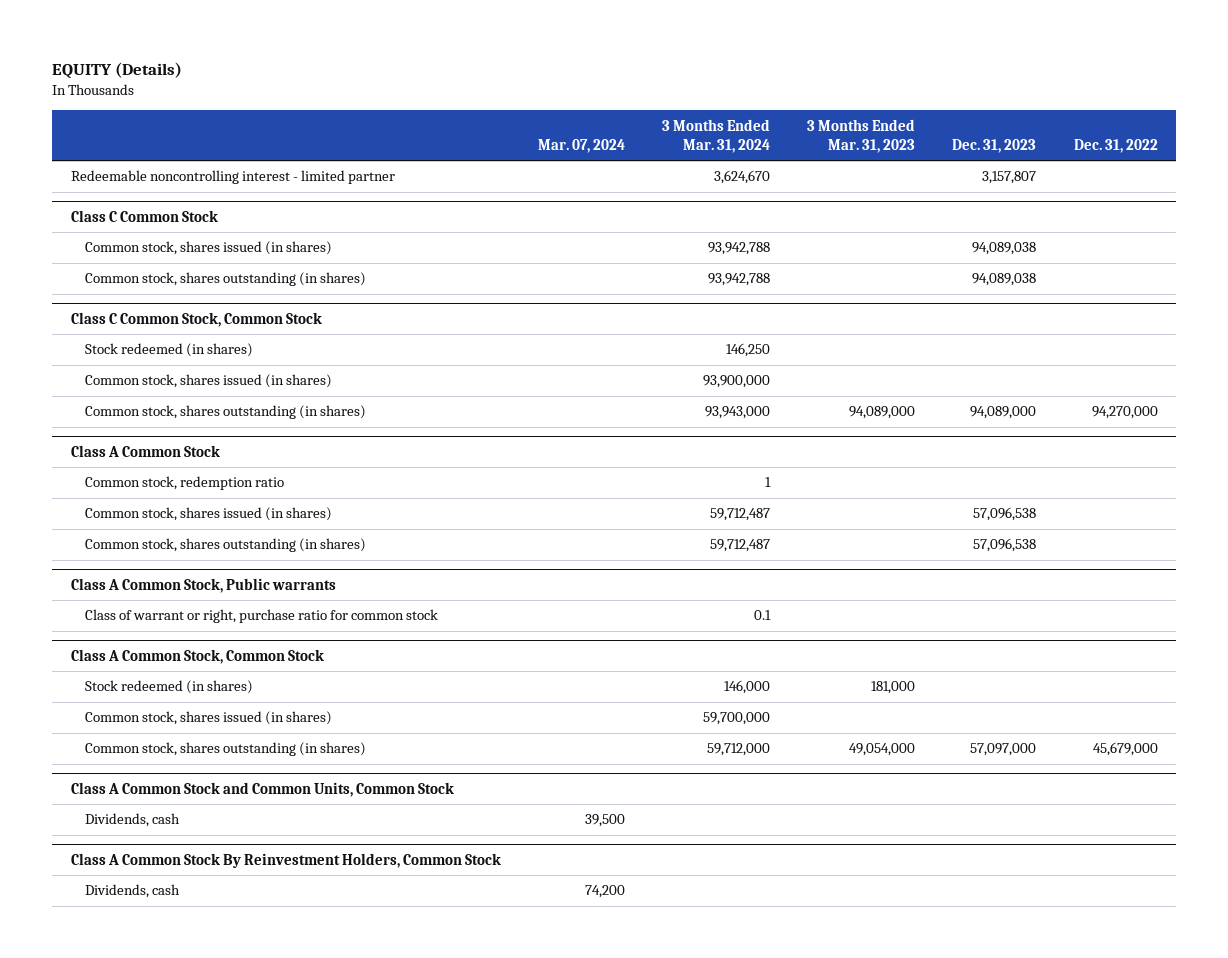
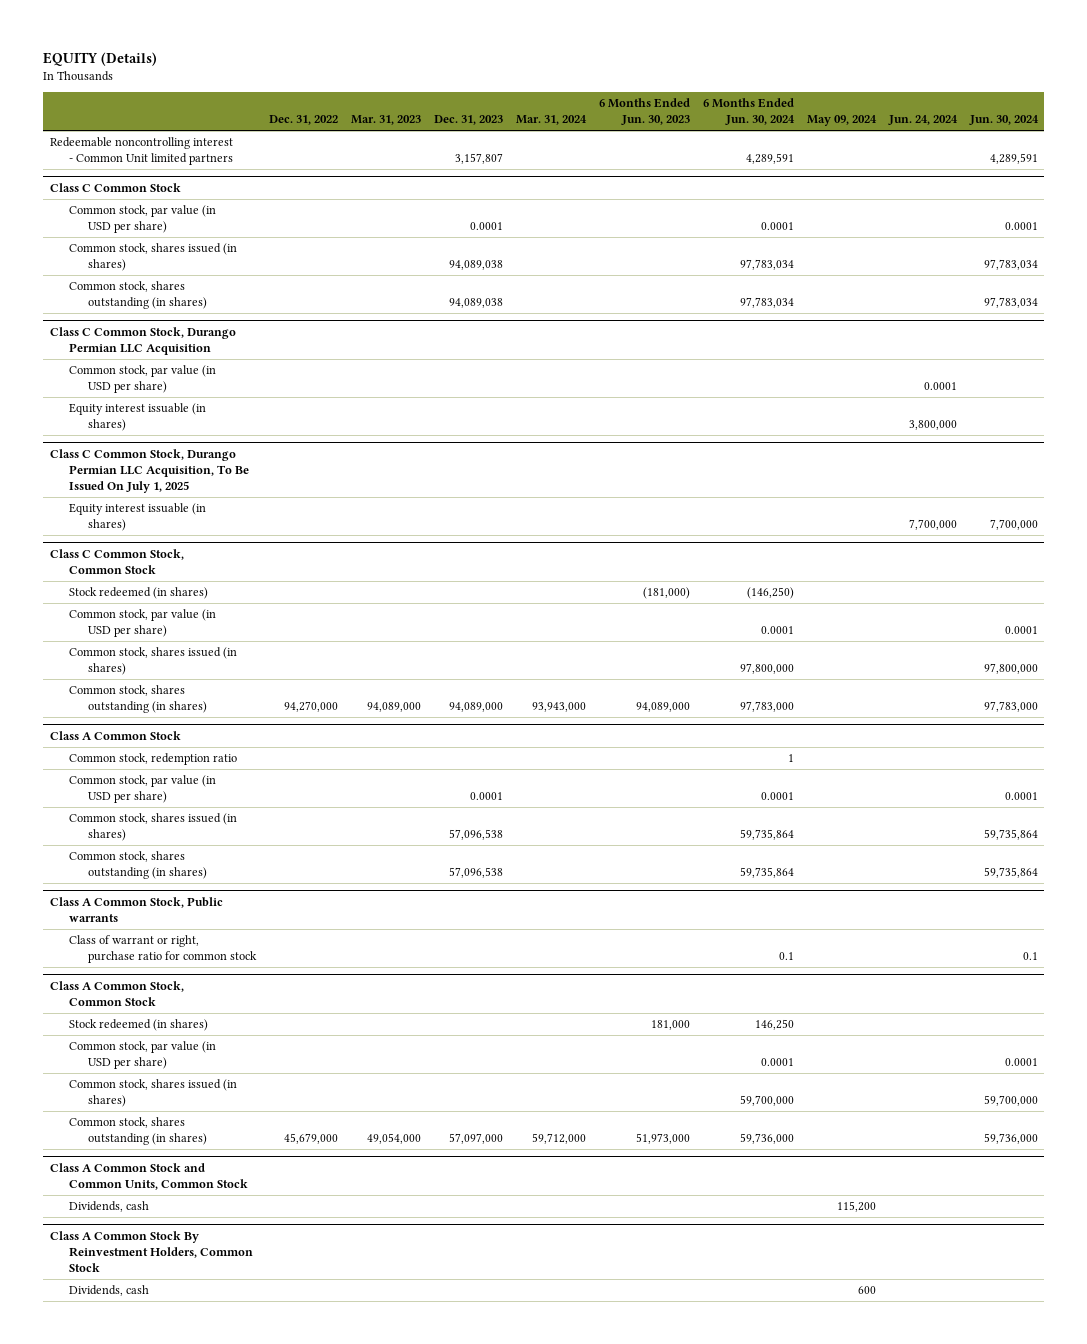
- | Mar. 07, 2024 | 3 Months Ended Mar. 31, 2024 | 3 Months Ended Mar. 31, 2023 | Dec. 31, 2023 | Dec. 31, 2022
+ | Dec. 31, 2022 | Mar. 31, 2023 | Dec. 31, 2023 | Mar. 31, 2024 | 6 Months Ended Jun. 30, 2023 | 6 Months Ended Jun. 30, 2024 | May 09, 2024 | Jun. 24, 2024 | Jun. 30, 2024
- Redeemable noncontrolling interest - limited partner | | 3,624,670 | | 3,157,807 |
+ Redeemable noncontrolling interest - Common Unit limited partners | | | 3,157,807 | | | 4,289,591 | | | 4,289,591
@ Class C Common Stock
+ Common stock, par value (in USD per share) | | | 0.0001 | | | 0.0001 | | | 0.0001
+ Class C Common Stock, Durango Permian LLC Acquisition
+ Common stock, par value (in USD per share) | | | | | | | | 0.0001 |
+ Equity interest issuable (in shares) | | | | | | | | 3,800,000 |
+ Class C Common Stock, Durango Permian LLC Acquisition, To Be Issued On July 1, 2025
+ Equity interest issuable (in shares) | | | | | | | | 7,700,000 | 7,700,000
@ Class C Common Stock, Common Stock
+ Common stock, par value (in USD per share) | | | | | | 0.0001 | | | 0.0001
@ Class A Common Stock
+ Common stock, par value (in USD per share) | | | 0.0001 | | | 0.0001 | | | 0.0001
@ Class A Common Stock, Common Stock
+ Common stock, par value (in USD per share) | | | | | | 0.0001 | | | 0.0001

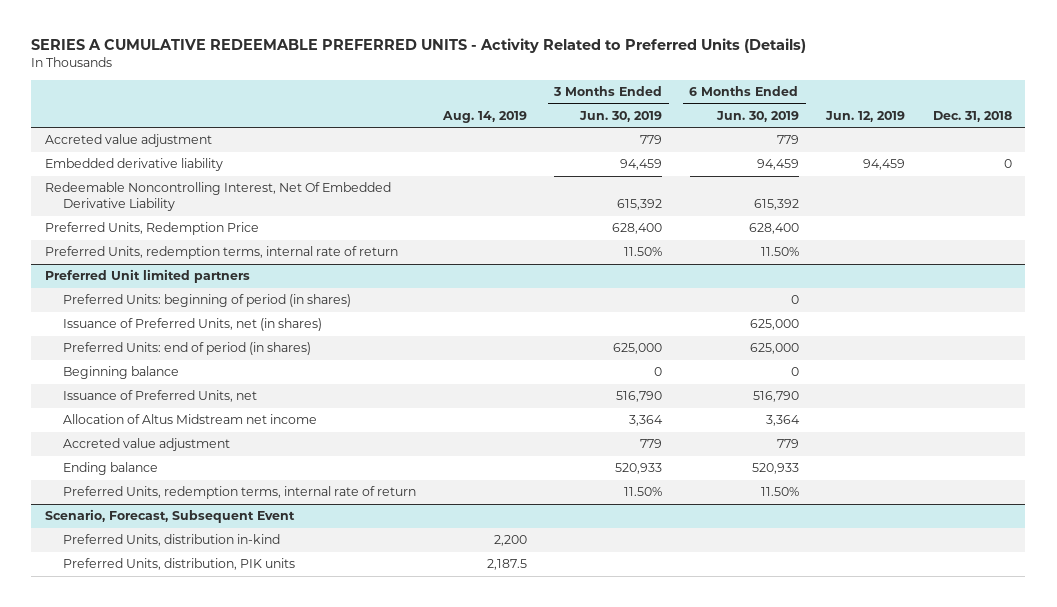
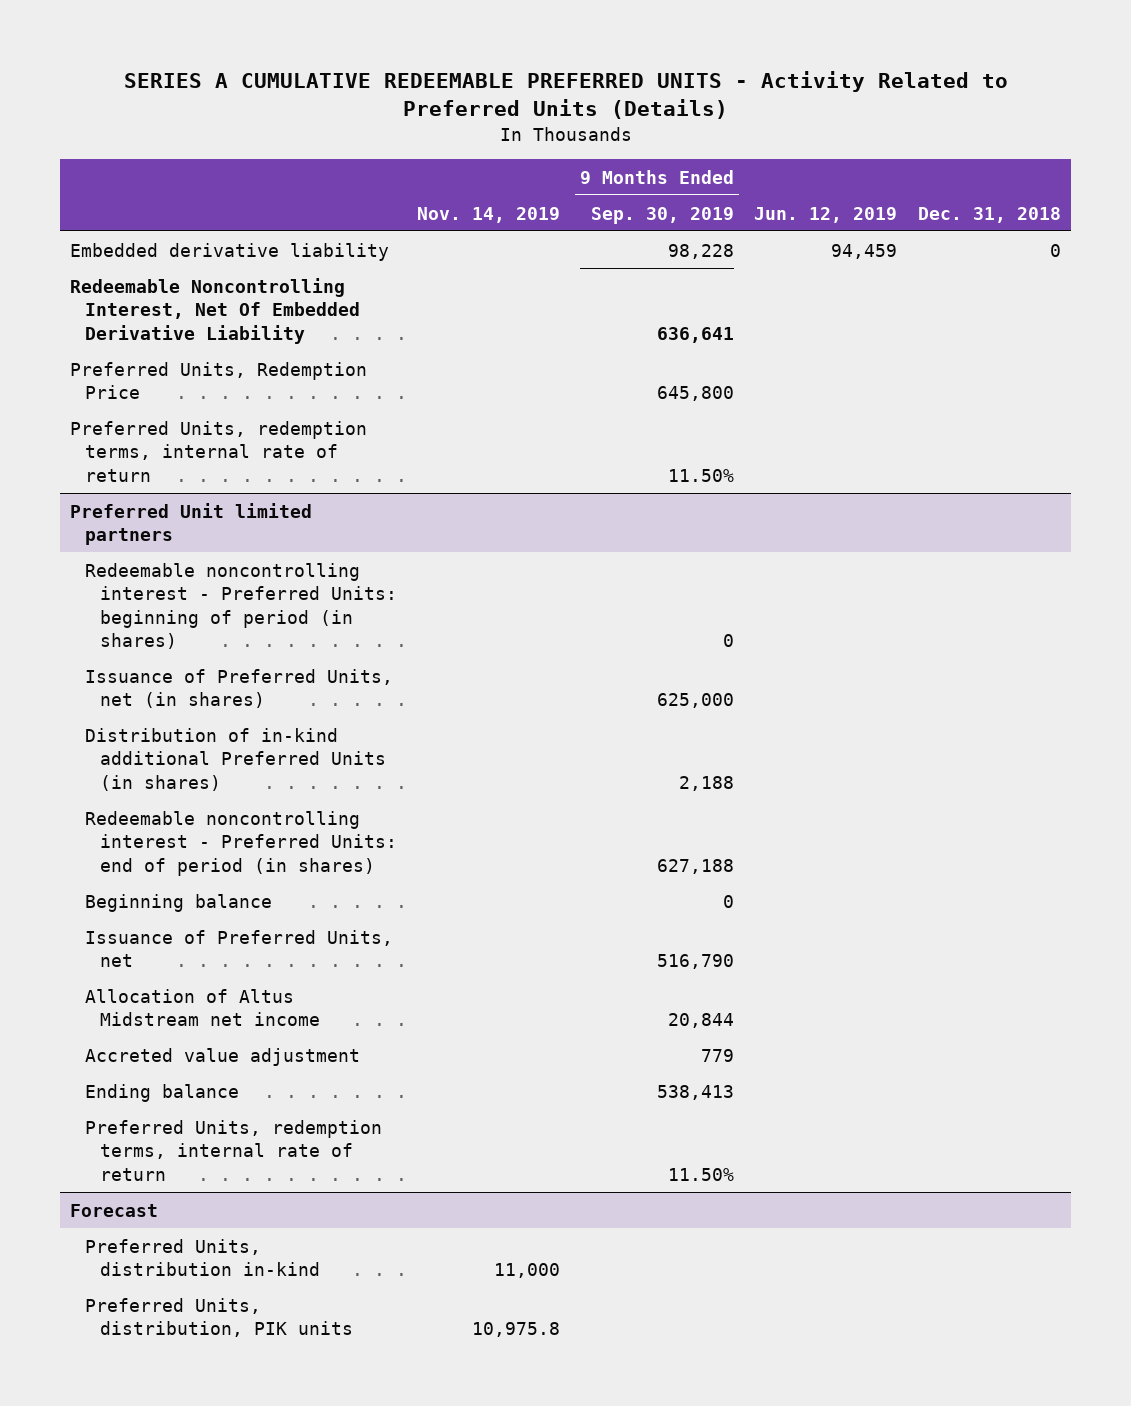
- | Aug. 14, 2019 | 3 Months Ended Jun. 30, 2019 | 6 Months Ended Jun. 30, 2019 | Jun. 12, 2019 | Dec. 31, 2018
+ | Nov. 14, 2019 | 9 Months Ended Sep. 30, 2019 | Jun. 12, 2019 | Dec. 31, 2018
- Accreted value adjustment | | 779 | 779 | |
@ Preferred Unit limited partners
- Preferred Units: beginning of period (in shares) | | | 0 | |
+ Redeemable noncontrolling interest - Preferred Units: beginning of period (in shares) | | 0 | |
- Preferred Units: end of period (in shares) | | 625,000 | 625,000 | |
+ Distribution of in-kind additional Preferred Units (in shares) | | 2,188 | |
+ Redeemable noncontrolling interest - Preferred Units: end of period (in shares) | | 627,188 | |
- Scenario, Forecast, Subsequent Event
+ Forecast

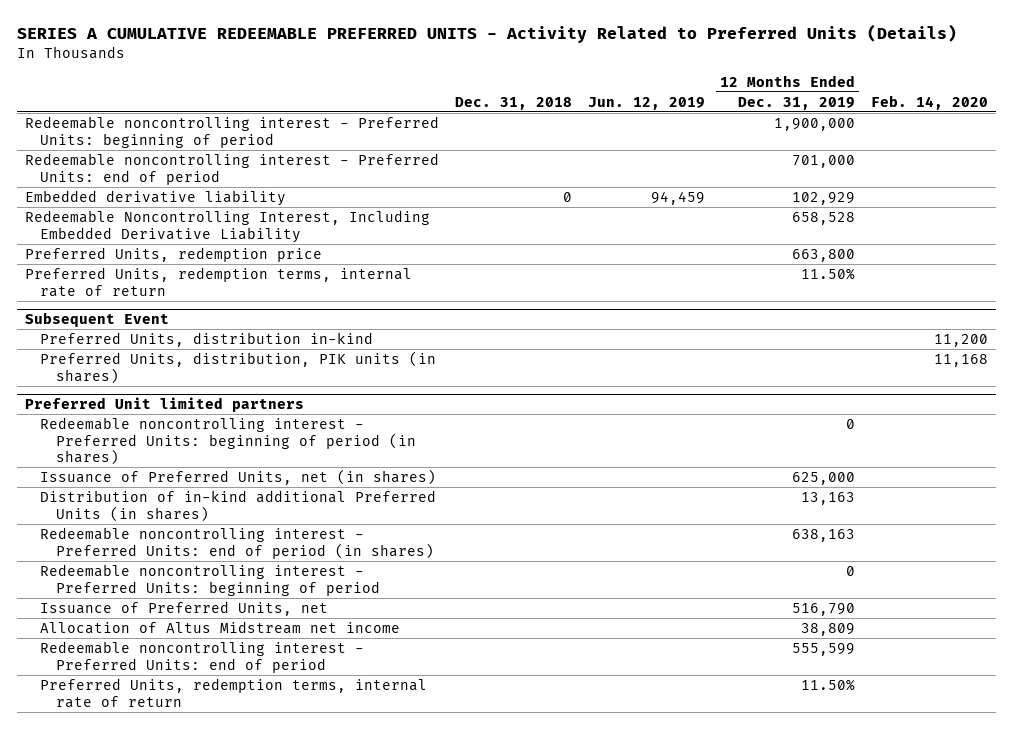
- | Nov. 14, 2019 | 9 Months Ended Sep. 30, 2019 | Jun. 12, 2019 | Dec. 31, 2018
+ | Dec. 31, 2018 | Jun. 12, 2019 | 12 Months Ended Dec. 31, 2019 | Feb. 14, 2020
+ Redeemable noncontrolling interest - Preferred Units: beginning of period | | | 1,900,000 |
+ Redeemable noncontrolling interest - Preferred Units: end of period | | | 701,000 |
- Redeemable Noncontrolling Interest, Net Of Embedded Derivative Liability | | 636,641 | |
- Preferred Units, Redemption Price | | 645,800 | |
+ Redeemable Noncontrolling Interest, Including Embedded Derivative Liability | | | 658,528 |
+ Preferred Units, redemption price | | | 663,800 |
+ Subsequent Event
+ Preferred Units, distribution in-kind | | | | 11,200
+ Preferred Units, distribution, PIK units (in shares) | | | | 11,168
@ Preferred Unit limited partners
- Beginning balance | | 0 | |
+ Redeemable noncontrolling interest - Preferred Units: beginning of period | | | 0 |
- Accreted value adjustment | | 779 | |
- Ending balance | | 538,413 | |
+ Redeemable noncontrolling interest - Preferred Units: end of period | | | 555,599 |
- Forecast
- Preferred Units, distribution in-kind | 11,000 | | |
- Preferred Units, distribution, PIK units | 10,975.8 | | |

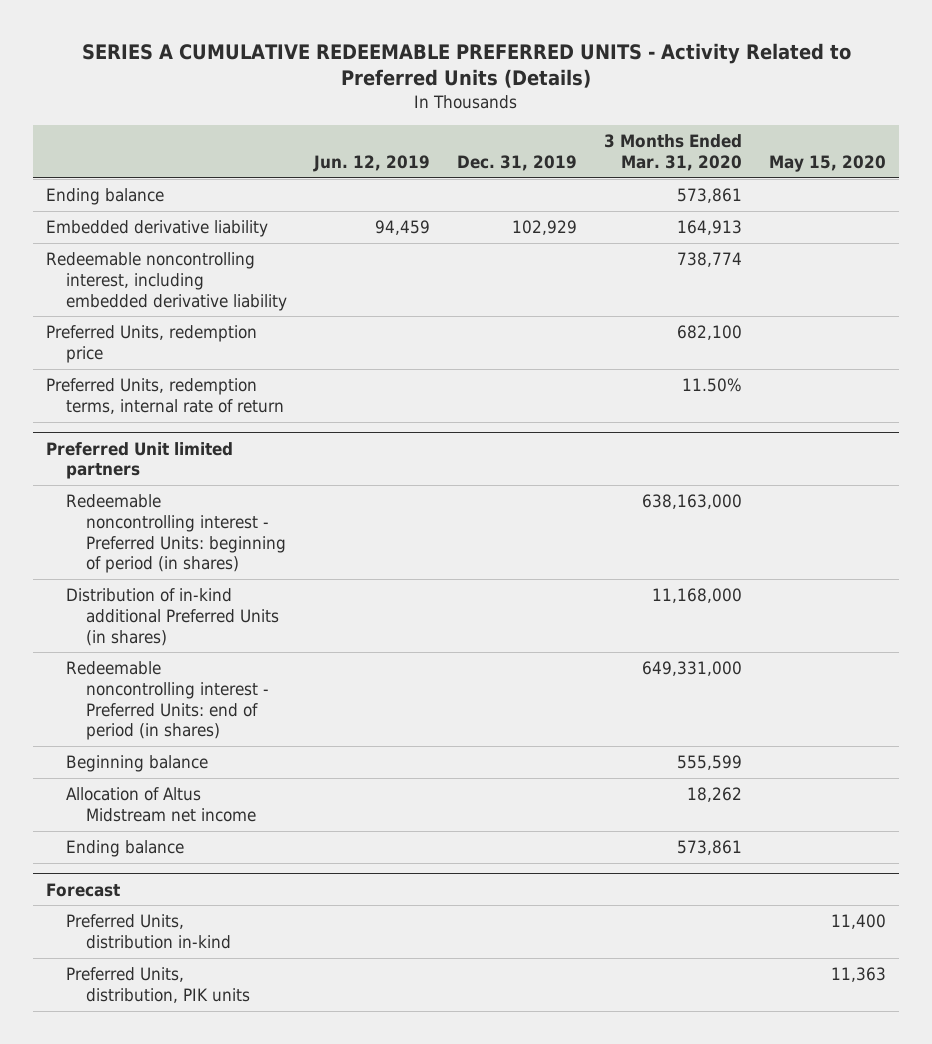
- | Dec. 31, 2018 | Jun. 12, 2019 | 12 Months Ended Dec. 31, 2019 | Feb. 14, 2020
+ | Jun. 12, 2019 | Dec. 31, 2019 | 3 Months Ended Mar. 31, 2020 | May 15, 2020
- Redeemable noncontrolling interest - Preferred Units: beginning of period | | | 1,900,000 |
- Redeemable noncontrolling interest - Preferred Units: end of period | | | 701,000 |
+ Ending balance | | | 573,861 |
- Redeemable Noncontrolling Interest, Including Embedded Derivative Liability | | | 658,528 |
+ Redeemable noncontrolling interest, including embedded derivative liability | | | 738,774 |
- Subsequent Event
- Preferred Units, distribution in-kind | | | | 11,200
- Preferred Units, distribution, PIK units (in shares) | | | | 11,168
@ Preferred Unit limited partners
- Issuance of Preferred Units, net (in shares) | | | 625,000 |
- Redeemable noncontrolling interest - Preferred Units: beginning of period | | | 0 |
- Issuance of Preferred Units, net | | | 516,790 |
+ Beginning balance | | | 555,599 |
- Redeemable noncontrolling interest - Preferred Units: end of period | | | 555,599 |
- Preferred Units, redemption terms, internal rate of return | | | 11.50% |
+ Ending balance | | | 573,861 |
+ Forecast
+ Preferred Units, distribution in-kind | | | | 11,400
+ Preferred Units, distribution, PIK units | | | | 11,363

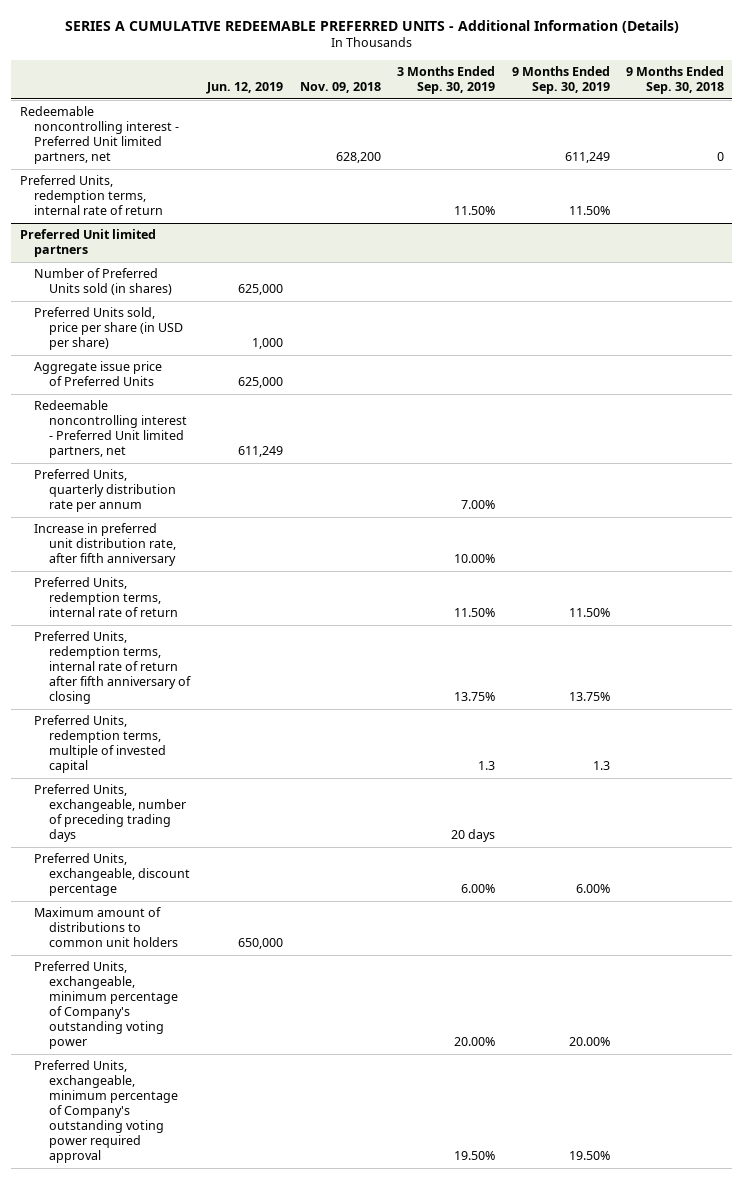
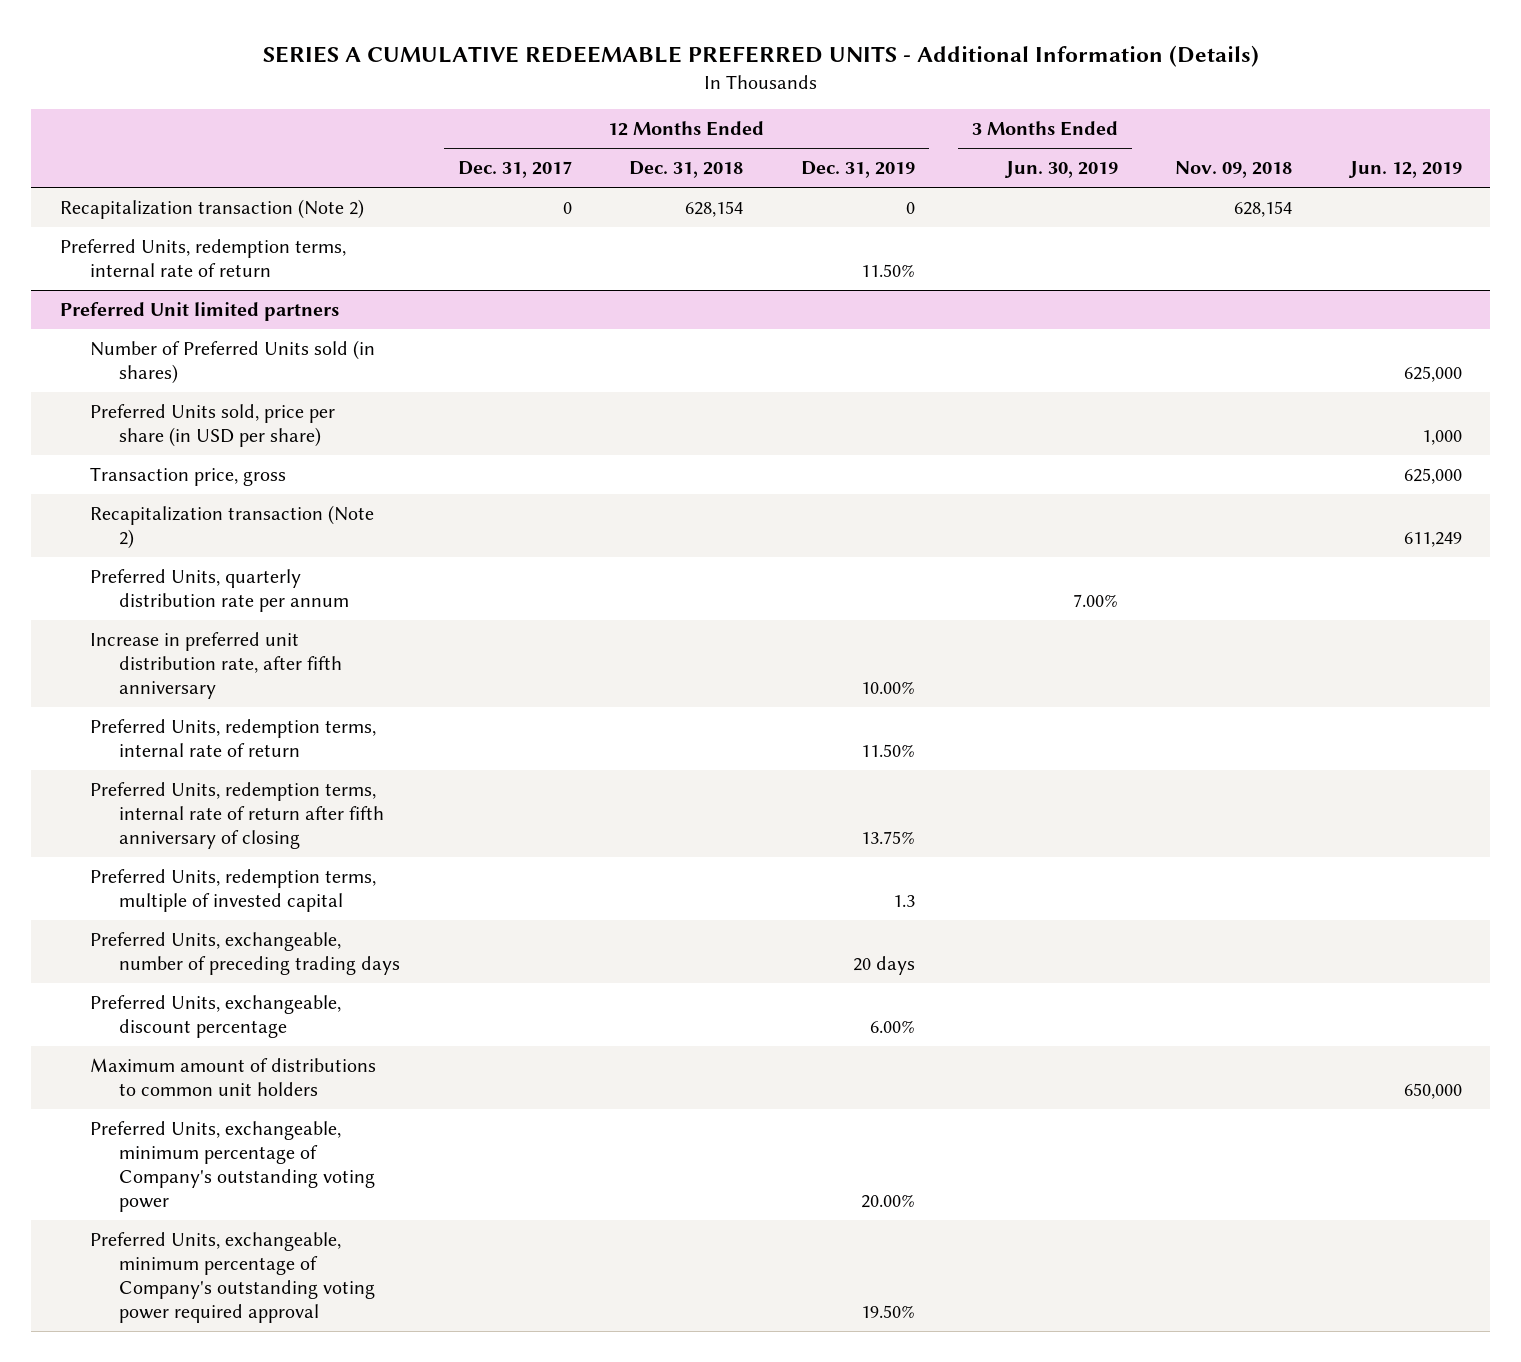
- | Jun. 12, 2019 | Nov. 09, 2018 | 3 Months Ended Sep. 30, 2019 | 9 Months Ended Sep. 30, 2019 | 9 Months Ended Sep. 30, 2018
+ | 12 Months Ended Dec. 31, 2017 | 12 Months Ended Dec. 31, 2018 | 12 Months Ended Dec. 31, 2019 | 3 Months Ended Jun. 30, 2019 | Nov. 09, 2018 | Jun. 12, 2019
- Redeemable noncontrolling interest - Preferred Unit limited partners, net | | 628,200 | | 611,249 | 0
+ Recapitalization transaction (Note 2) | 0 | 628,154 | 0 | | 628,154 |
@ Preferred Unit limited partners
- Aggregate issue price of Preferred Units | 625,000 | | | |
- Redeemable noncontrolling interest - Preferred Unit limited partners, net | 611,249 | | | |
+ Transaction price, gross | | | | | | 625,000
+ Recapitalization transaction (Note 2) | | | | | | 611,249

